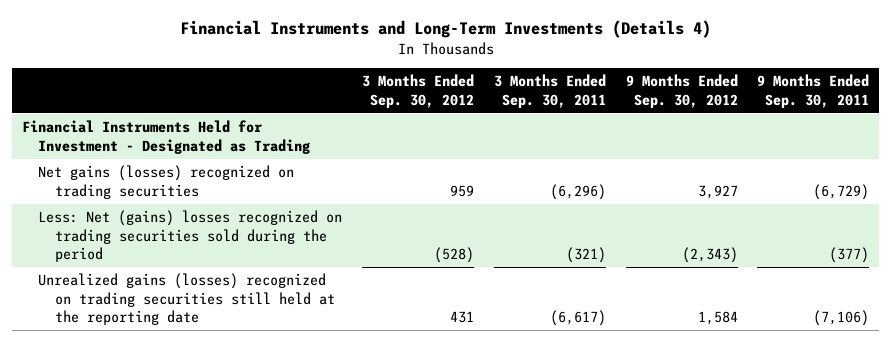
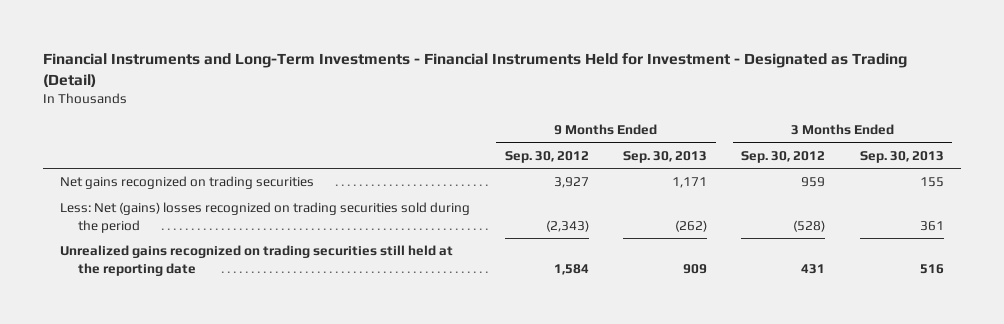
- Financial Instruments and Long-Term Investments (Details 4)
+ Financial Instruments and Long-Term Investments - Financial Instruments Held for Investment - Designated as Trading (Detail)
- | 3 Months Ended Sep. 30, 2012 | 3 Months Ended Sep. 30, 2011 | 9 Months Ended Sep. 30, 2012 | 9 Months Ended Sep. 30, 2011
+ | 9 Months Ended Sep. 30, 2012 | 9 Months Ended Sep. 30, 2013 | 3 Months Ended Sep. 30, 2012 | 3 Months Ended Sep. 30, 2013
- Financial Instruments Held for Investment - Designated as Trading
- Net gains (losses) recognized on trading securities | 959 | (6,296) | 3,927 | (6,729)
+ Net gains recognized on trading securities | 3,927 | 1,171 | 959 | 155
- Unrealized gains (losses) recognized on trading securities still held at the reporting date | 431 | (6,617) | 1,584 | (7,106)
+ Unrealized gains recognized on trading securities still held at the reporting date | 1,584 | 909 | 431 | 516

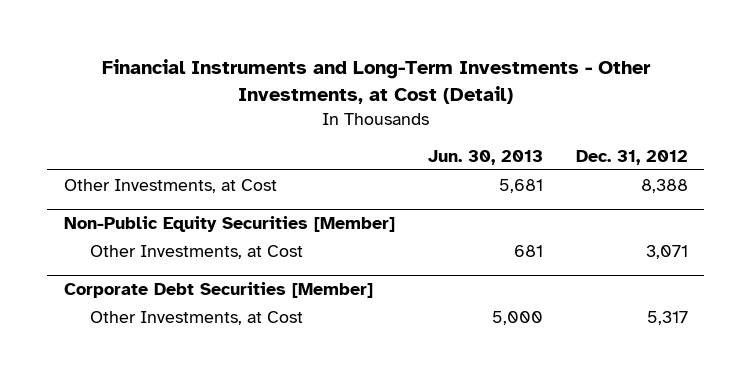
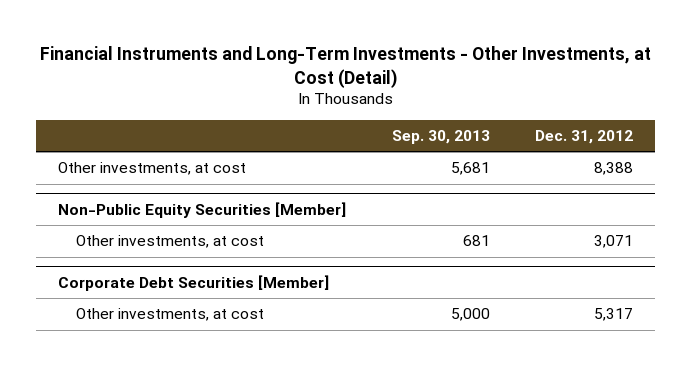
- | Jun. 30, 2013 | Dec. 31, 2012
+ | Sep. 30, 2013 | Dec. 31, 2012
- Other Investments, at Cost | 5,681 | 8,388
+ Other investments, at cost | 5,681 | 8,388
@ Non-Public Equity Securities [Member]
- Other Investments, at Cost | 681 | 3,071
+ Other investments, at cost | 681 | 3,071
@ Corporate Debt Securities [Member]
- Other Investments, at Cost | 5,000 | 5,317
+ Other investments, at cost | 5,000 | 5,317

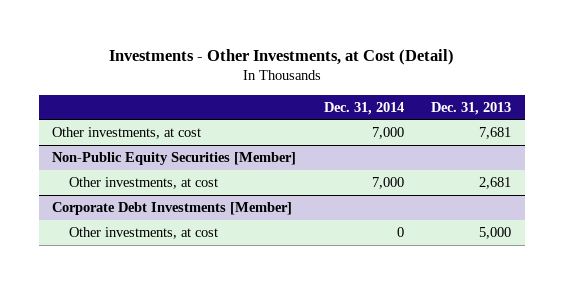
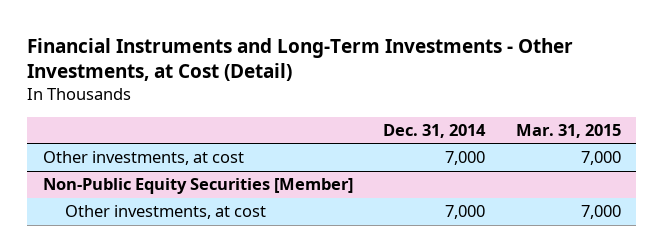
- Investments - Other Investments, at Cost (Detail)
+ Financial Instruments and Long-Term Investments - Other Investments, at Cost (Detail)
- | Dec. 31, 2014 | Dec. 31, 2013
+ | Dec. 31, 2014 | Mar. 31, 2015
- Corporate Debt Investments [Member]
- Other investments, at cost | 0 | 5,000

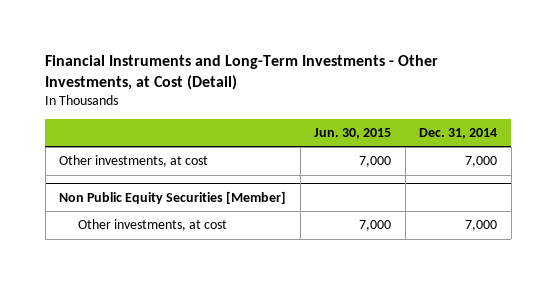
- | Dec. 31, 2014 | Mar. 31, 2015
+ | Jun. 30, 2015 | Dec. 31, 2014
- Non-Public Equity Securities [Member]
+ Non Public Equity Securities [Member]

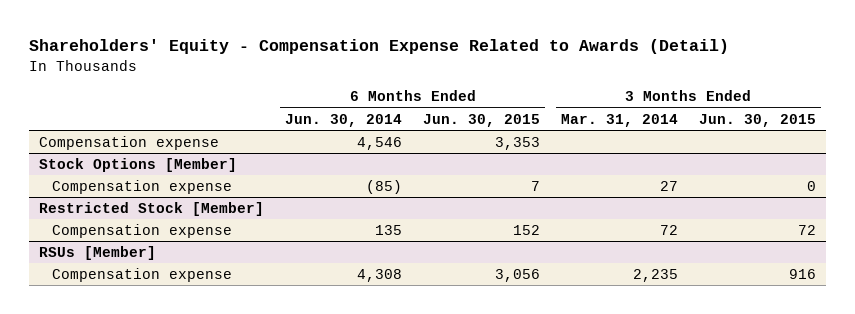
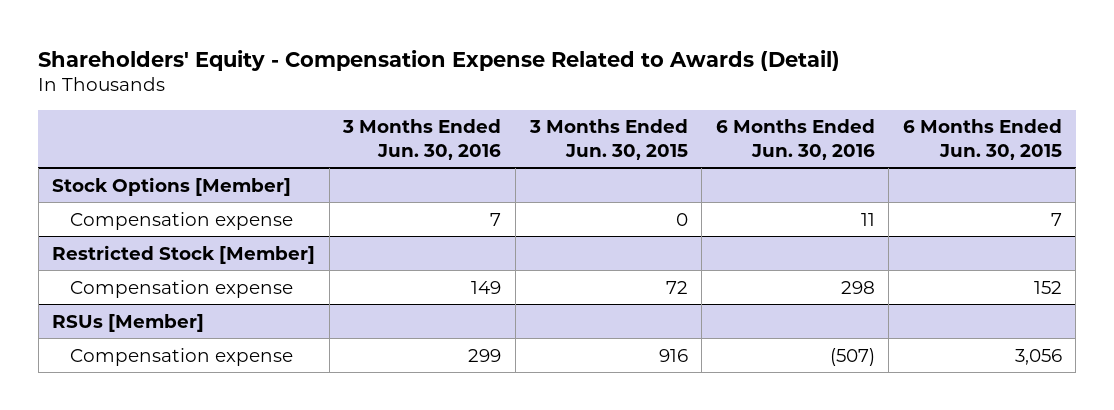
- | 6 Months Ended Jun. 30, 2014 | 6 Months Ended Jun. 30, 2015 | 3 Months Ended Mar. 31, 2014 | 3 Months Ended Jun. 30, 2015
+ | 3 Months Ended Jun. 30, 2016 | 3 Months Ended Jun. 30, 2015 | 6 Months Ended Jun. 30, 2016 | 6 Months Ended Jun. 30, 2015
- Compensation expense | 4,546 | 3,353 | |

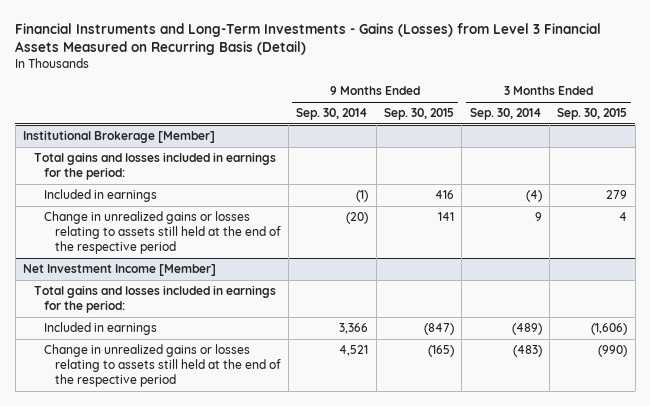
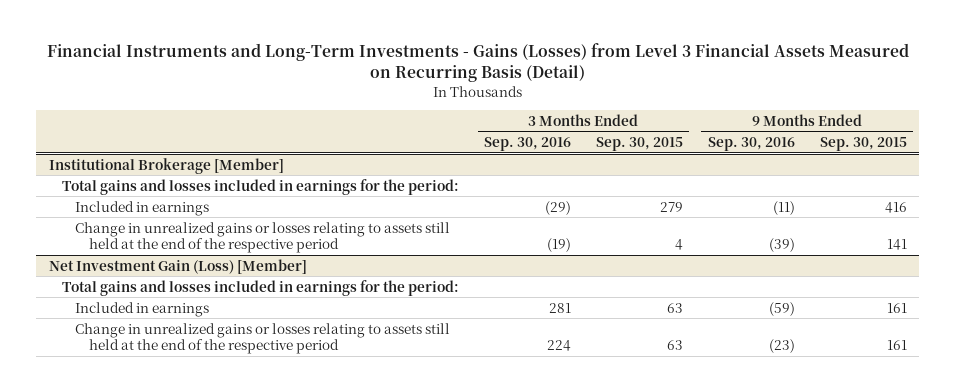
- | 9 Months Ended Sep. 30, 2014 | 9 Months Ended Sep. 30, 2015 | 3 Months Ended Sep. 30, 2014 | 3 Months Ended Sep. 30, 2015
+ | 3 Months Ended Sep. 30, 2016 | 3 Months Ended Sep. 30, 2015 | 9 Months Ended Sep. 30, 2016 | 9 Months Ended Sep. 30, 2015
- Net Investment Income [Member]
+ Net Investment Gain (Loss) [Member]
- Included in earnings | 3,366 | (847) | (489) | (1,606)
- Change in unrealized gains or losses relating to assets still held at the end of the respective period | 4,521 | (165) | (483) | (990)
+ Included in earnings | 281 | 63 | (59) | 161
+ Change in unrealized gains or losses relating to assets still held at the end of the respective period | 224 | 63 | (23) | 161

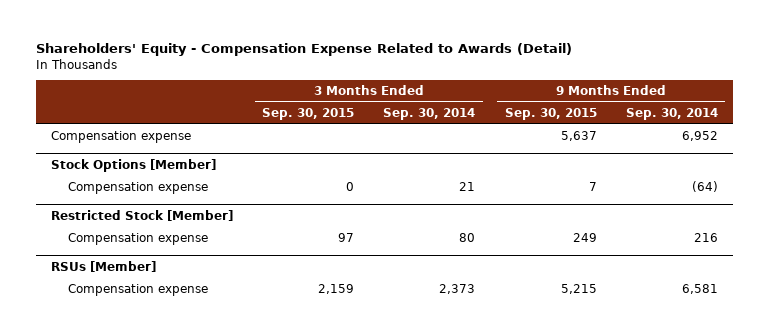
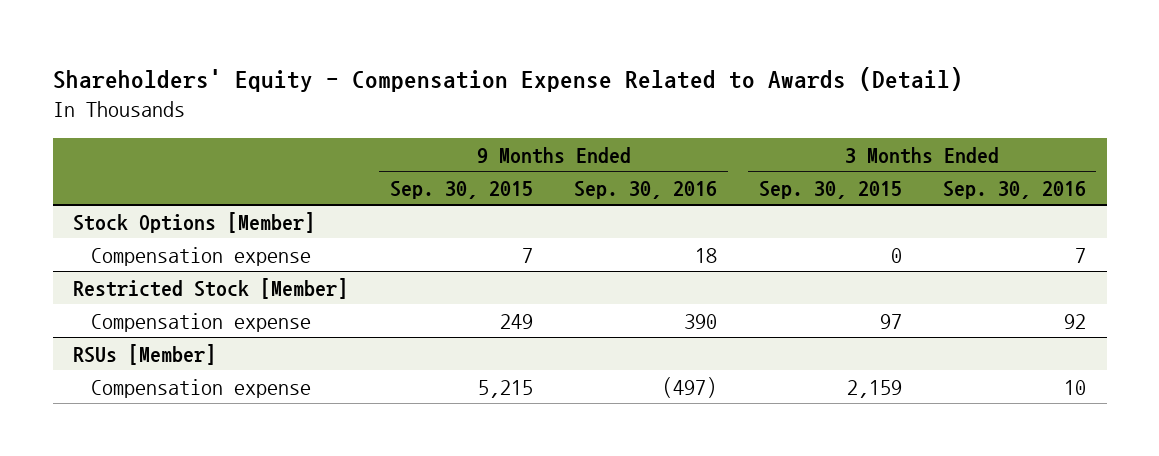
- | 3 Months Ended Sep. 30, 2015 | 3 Months Ended Sep. 30, 2014 | 9 Months Ended Sep. 30, 2015 | 9 Months Ended Sep. 30, 2014
+ | 9 Months Ended Sep. 30, 2015 | 9 Months Ended Sep. 30, 2016 | 3 Months Ended Sep. 30, 2015 | 3 Months Ended Sep. 30, 2016
- Compensation expense | | | 5,637 | 6,952

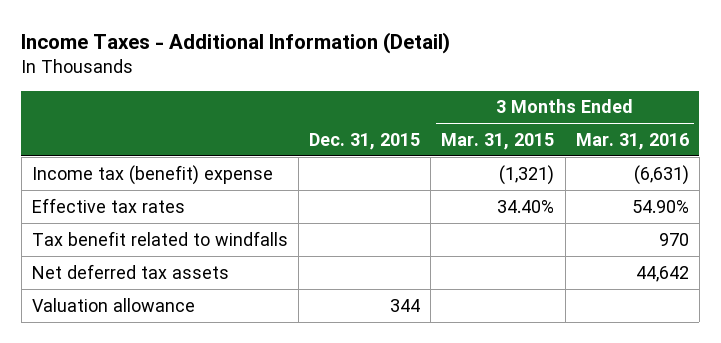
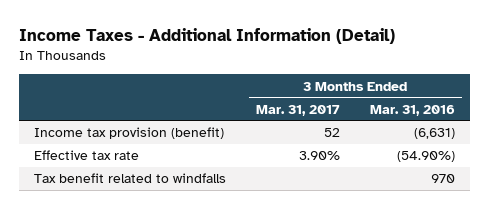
- | Dec. 31, 2015 | 3 Months Ended Mar. 31, 2015 | 3 Months Ended Mar. 31, 2016
+ | 3 Months Ended Mar. 31, 2017 | 3 Months Ended Mar. 31, 2016
- Income tax (benefit) expense | | (1,321) | (6,631)
- Effective tax rates | | 34.40% | 54.90%
+ Income tax provision (benefit) | 52 | (6,631)
+ Effective tax rate | 3.90% | (54.90%)
- Net deferred tax assets | | | 44,642
- Valuation allowance | 344 | |

